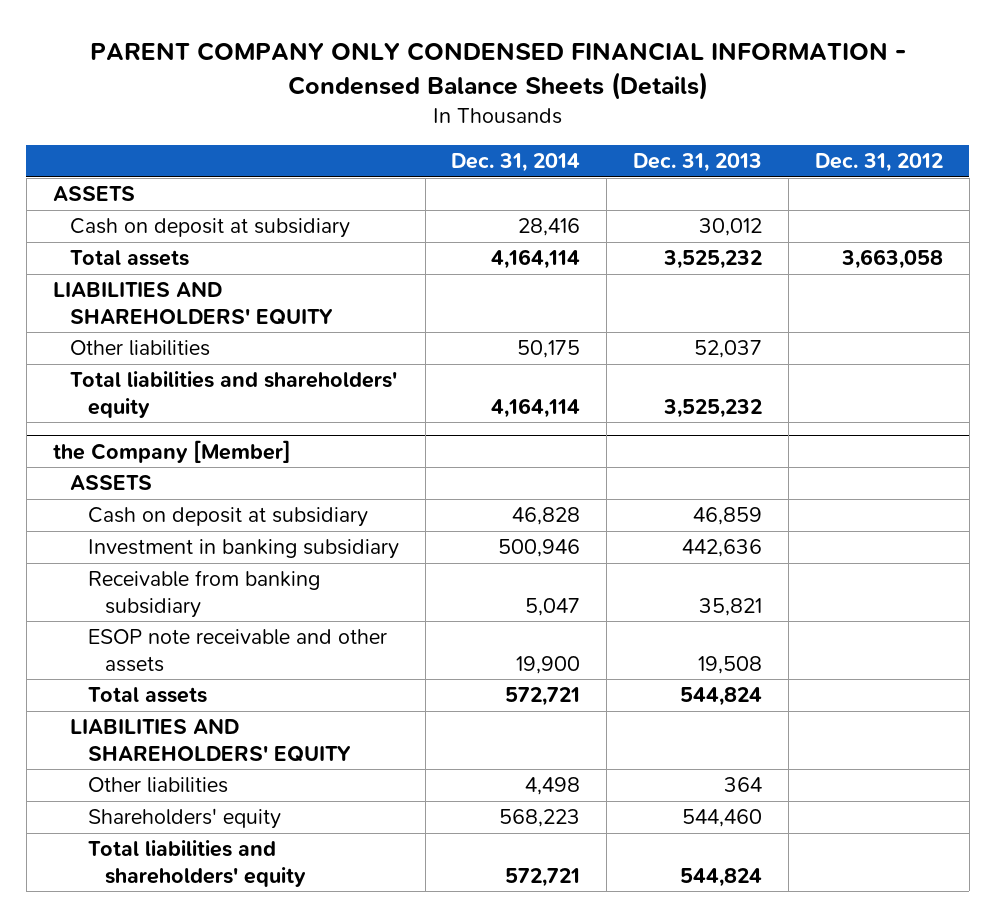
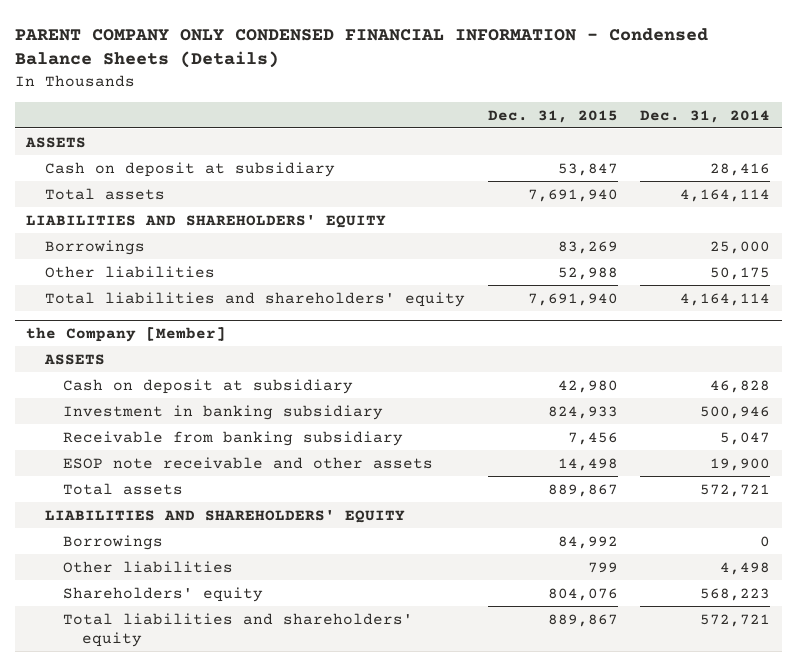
- | Dec. 31, 2014 | Dec. 31, 2013 | Dec. 31, 2012
+ | Dec. 31, 2015 | Dec. 31, 2014
+ Borrowings | 83,269 | 25,000
@ the Company [Member]
+ Borrowings | 84,992 | 0

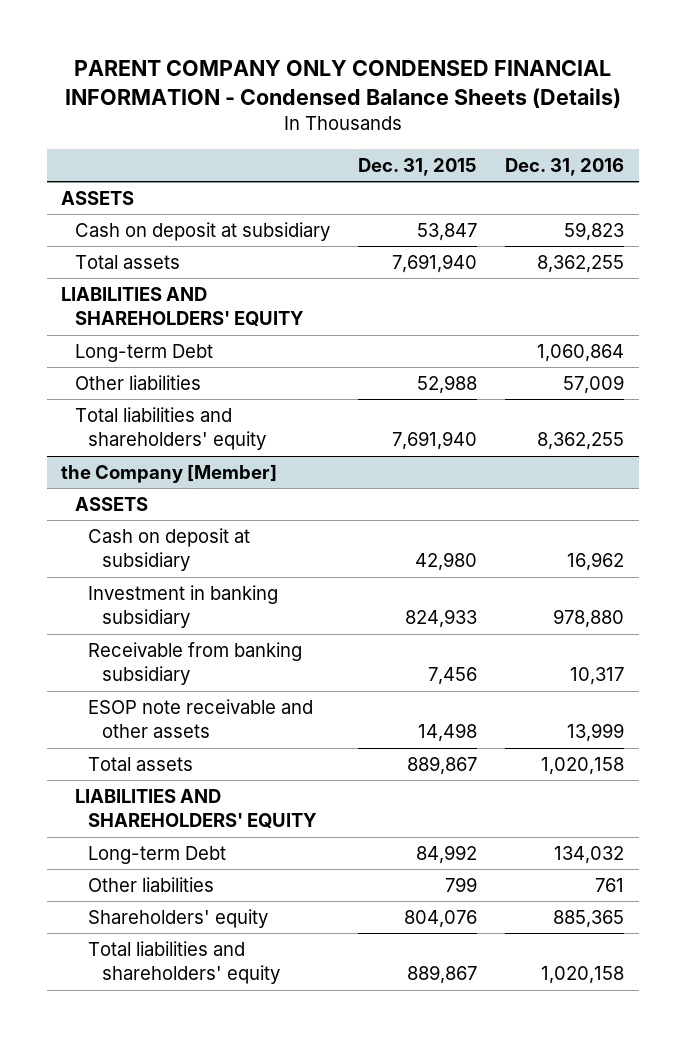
- | Dec. 31, 2015 | Dec. 31, 2014
+ | Dec. 31, 2015 | Dec. 31, 2016
- Borrowings | 83,269 | 25,000
+ Long-term Debt | | 1,060,864
@ the Company [Member]
- Borrowings | 84,992 | 0
+ Long-term Debt | 84,992 | 134,032

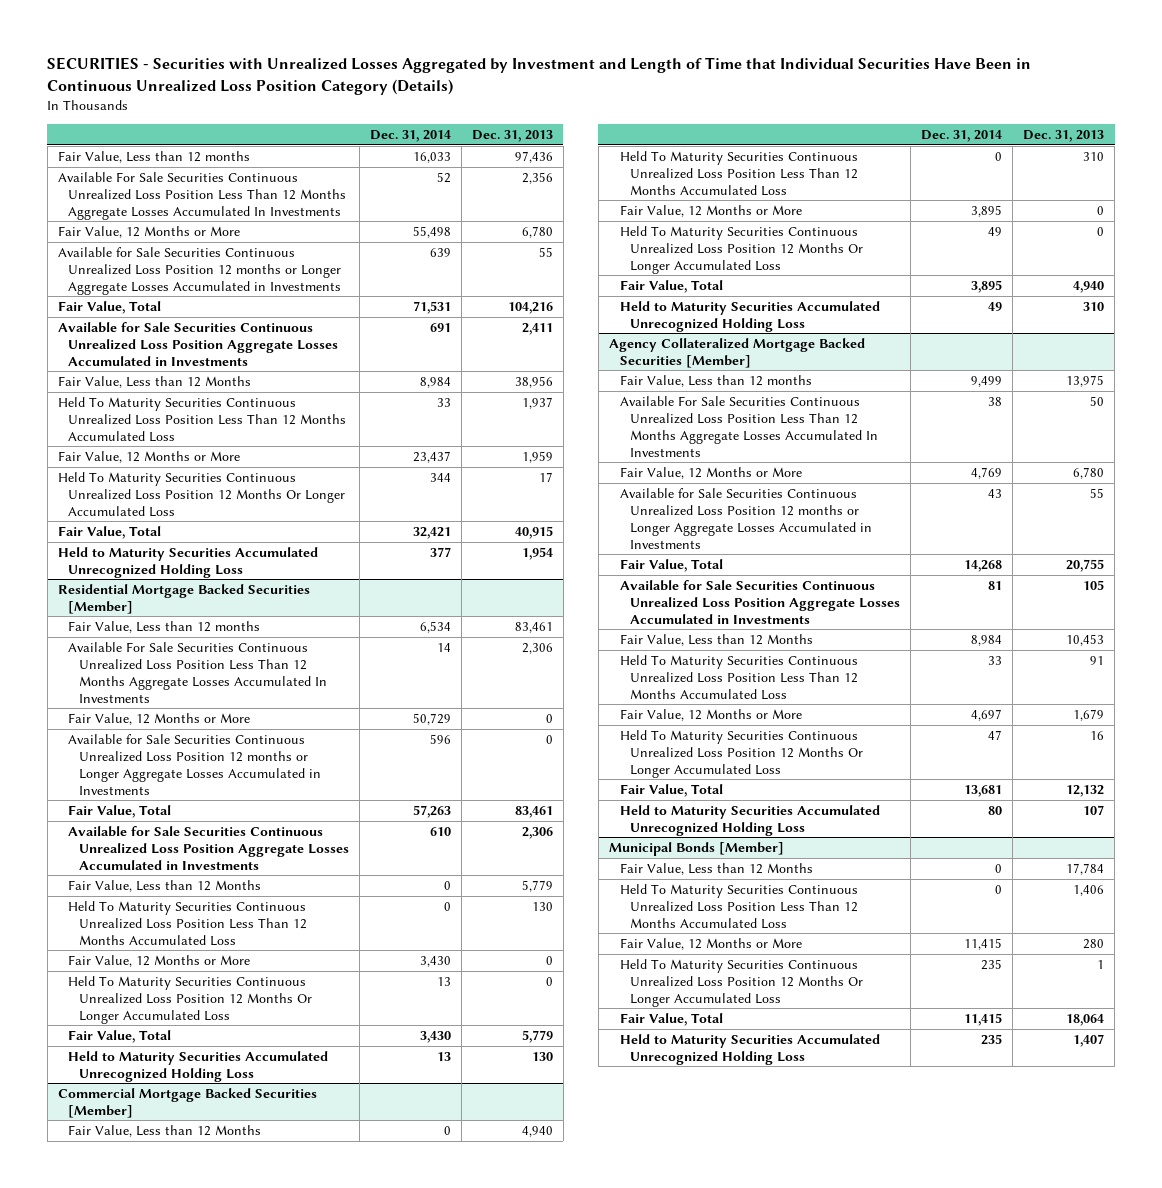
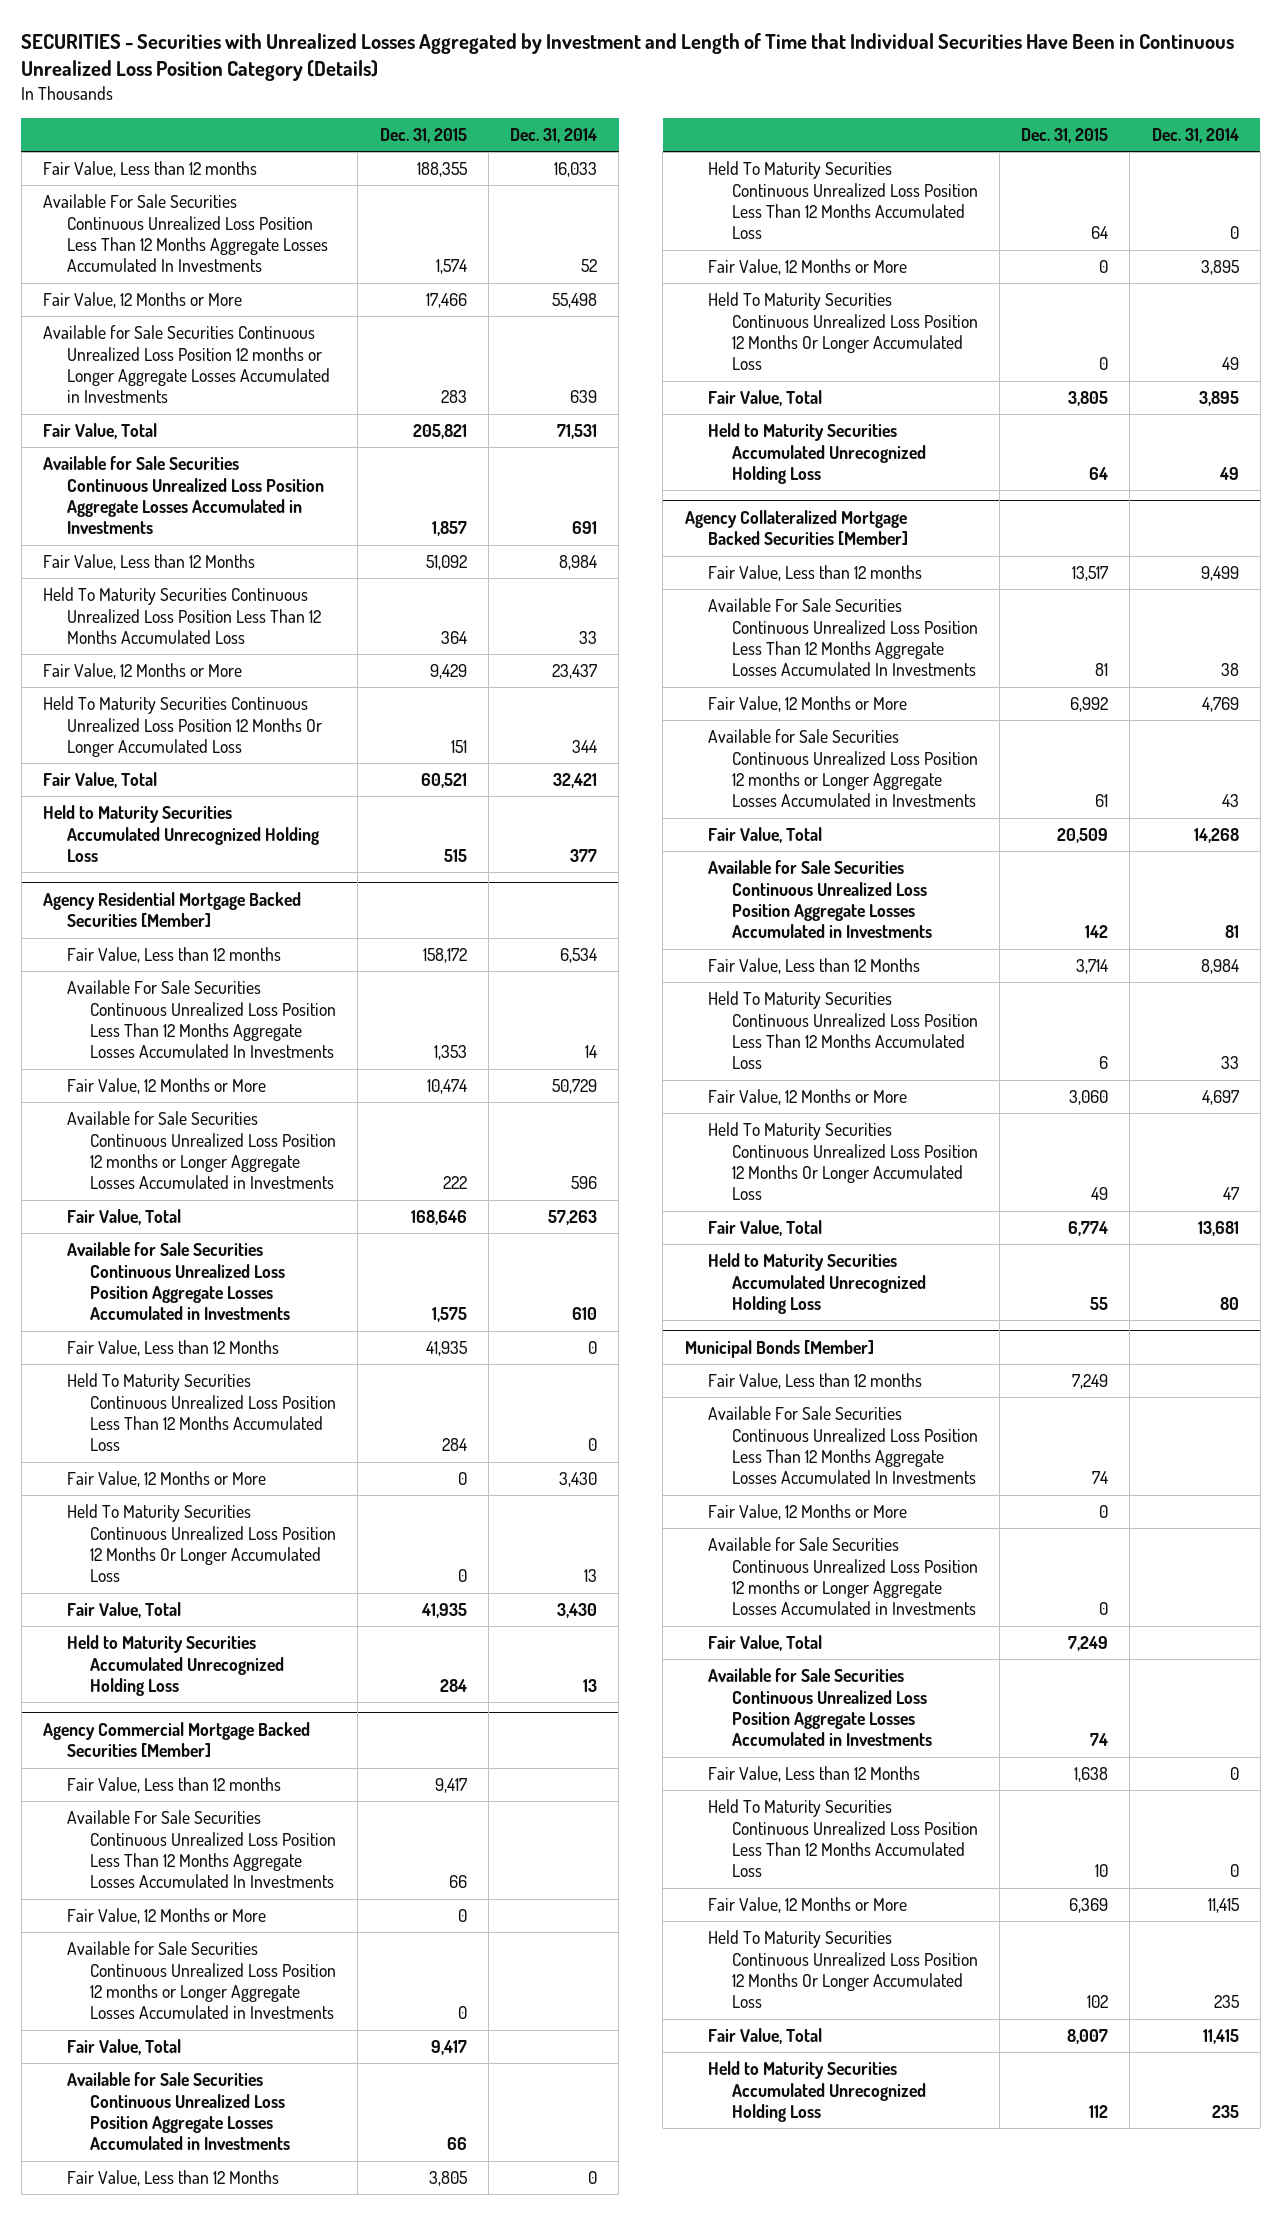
- | Dec. 31, 2014 | Dec. 31, 2013
+ | Dec. 31, 2015 | Dec. 31, 2014
- Residential Mortgage Backed Securities [Member]
+ Agency Residential Mortgage Backed Securities [Member]
- Commercial Mortgage Backed Securities [Member]
+ Agency Commercial Mortgage Backed Securities [Member]
+ Fair Value, Less than 12 months | 9,417 |
+ Available For Sale Securities Continuous Unrealized Loss Position Less Than 12 Months Aggregate Losses Accumulated In Investments | 66 |
+ Fair Value, 12 Months or More | 0 |
+ Available for Sale Securities Continuous Unrealized Loss Position 12 months or Longer Aggregate Losses Accumulated in Investments | 0 |
+ Fair Value, Total | 9,417 |
+ Available for Sale Securities Continuous Unrealized Loss Position Aggregate Losses Accumulated in Investments | 66 |
@ Municipal Bonds [Member]
+ Fair Value, Less than 12 months | 7,249 |
+ Available For Sale Securities Continuous Unrealized Loss Position Less Than 12 Months Aggregate Losses Accumulated In Investments | 74 |
+ Fair Value, 12 Months or More | 0 |
+ Available for Sale Securities Continuous Unrealized Loss Position 12 months or Longer Aggregate Losses Accumulated in Investments | 0 |
+ Fair Value, Total | 7,249 |
+ Available for Sale Securities Continuous Unrealized Loss Position Aggregate Losses Accumulated in Investments | 74 |

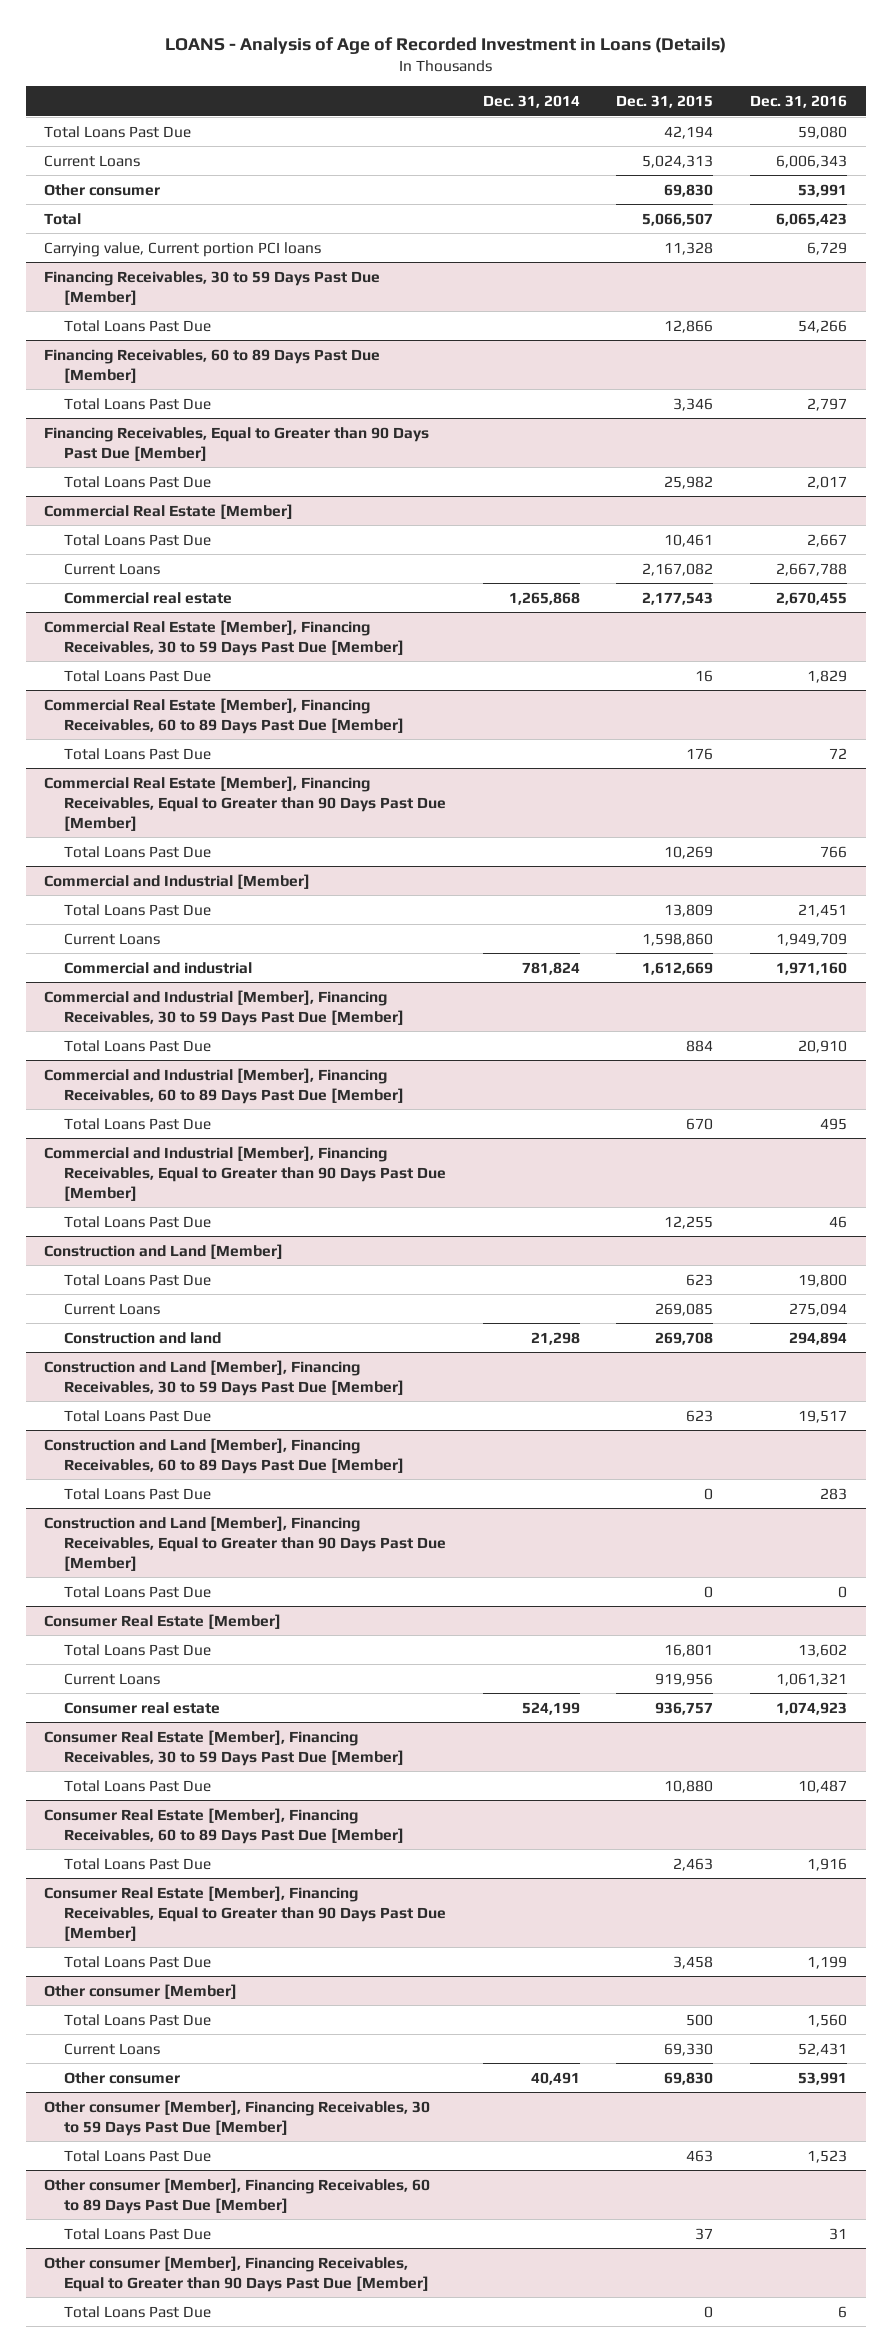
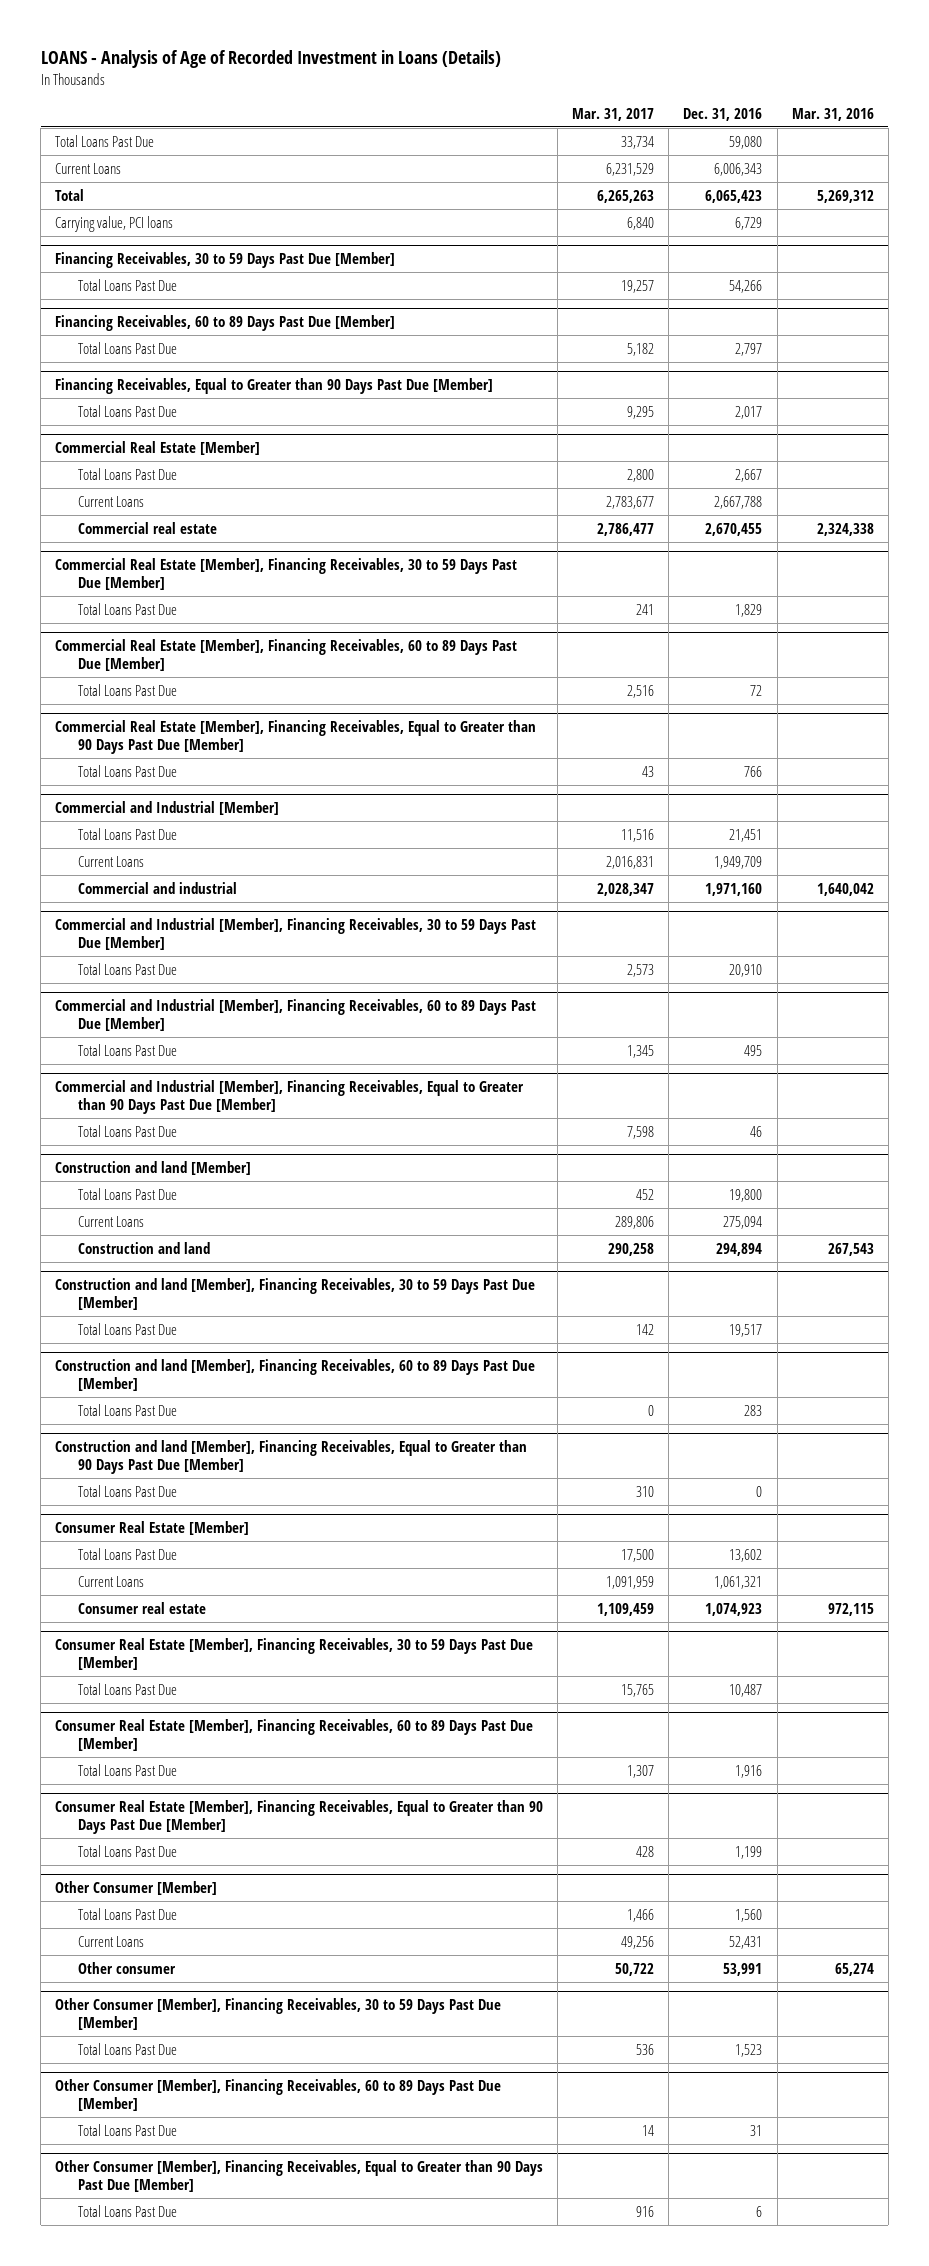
- | Dec. 31, 2014 | Dec. 31, 2015 | Dec. 31, 2016
+ | Mar. 31, 2017 | Dec. 31, 2016 | Mar. 31, 2016
- Other consumer | | 69,830 | 53,991
- Carrying value, Current portion PCI loans | | 11,328 | 6,729
+ Carrying value, PCI loans | 6,840 | 6,729 |
- Construction and Land [Member]
+ Construction and land [Member]
- Construction and Land [Member], Financing Receivables, 30 to 59 Days Past Due [Member]
+ Construction and land [Member], Financing Receivables, 30 to 59 Days Past Due [Member]
- Construction and Land [Member], Financing Receivables, 60 to 89 Days Past Due [Member]
+ Construction and land [Member], Financing Receivables, 60 to 89 Days Past Due [Member]
- Construction and Land [Member], Financing Receivables, Equal to Greater than 90 Days Past Due [Member]
+ Construction and land [Member], Financing Receivables, Equal to Greater than 90 Days Past Due [Member]
- Other consumer [Member]
+ Other Consumer [Member]
- Other consumer [Member], Financing Receivables, 30 to 59 Days Past Due [Member]
+ Other Consumer [Member], Financing Receivables, 30 to 59 Days Past Due [Member]
- Other consumer [Member], Financing Receivables, 60 to 89 Days Past Due [Member]
+ Other Consumer [Member], Financing Receivables, 60 to 89 Days Past Due [Member]
- Other consumer [Member], Financing Receivables, Equal to Greater than 90 Days Past Due [Member]
+ Other Consumer [Member], Financing Receivables, Equal to Greater than 90 Days Past Due [Member]

